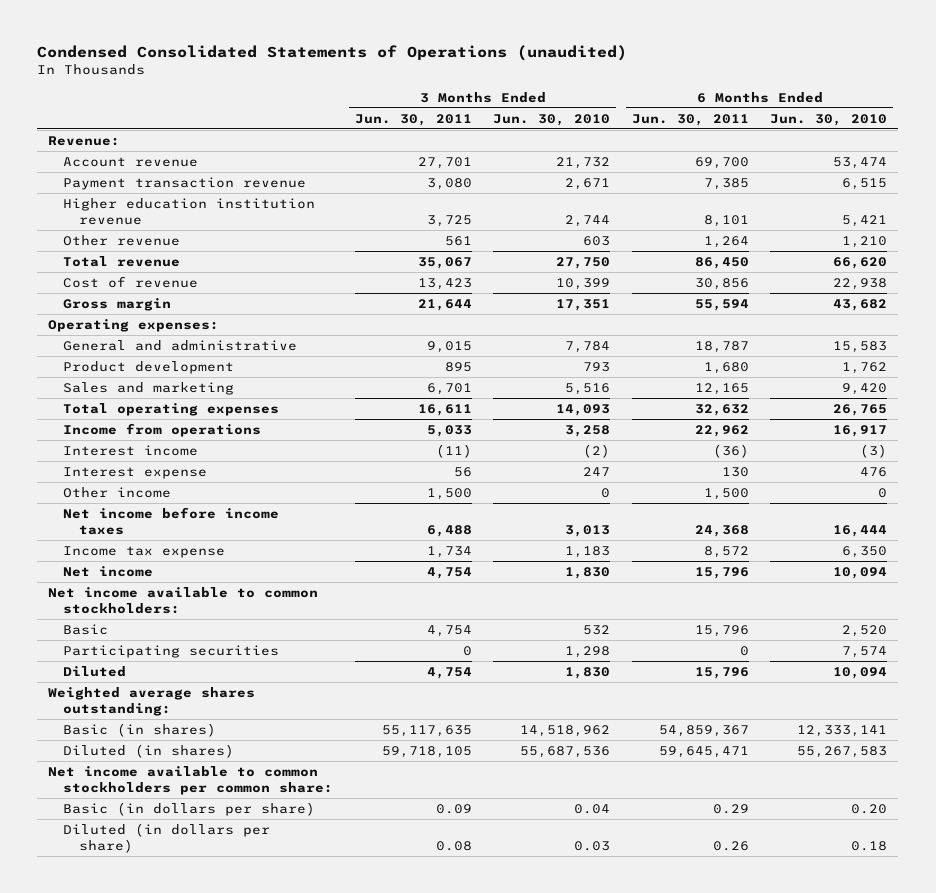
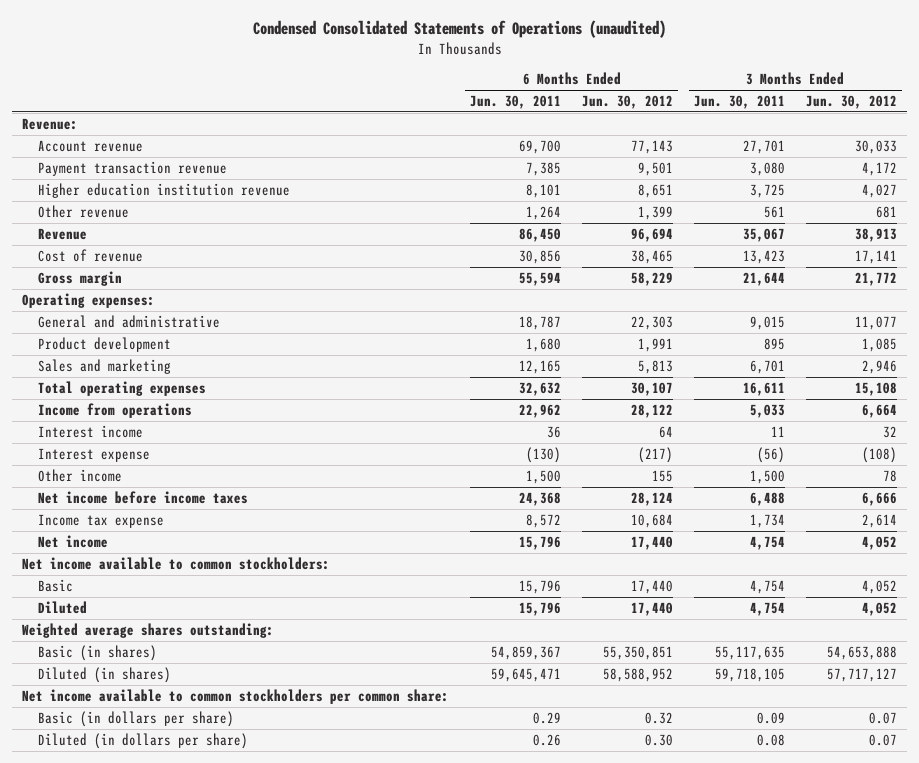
- | 3 Months Ended Jun. 30, 2011 | 3 Months Ended Jun. 30, 2010 | 6 Months Ended Jun. 30, 2011 | 6 Months Ended Jun. 30, 2010
+ | 6 Months Ended Jun. 30, 2011 | 6 Months Ended Jun. 30, 2012 | 3 Months Ended Jun. 30, 2011 | 3 Months Ended Jun. 30, 2012
- Total revenue | 35,067 | 27,750 | 86,450 | 66,620
+ Revenue | 86,450 | 96,694 | 35,067 | 38,913
- Interest income | (11) | (2) | (36) | (3)
- Interest expense | 56 | 247 | 130 | 476
+ Interest income | 36 | 64 | 11 | 32
+ Interest expense | (130) | (217) | (56) | (108)
- Participating securities | 0 | 1,298 | 0 | 7,574

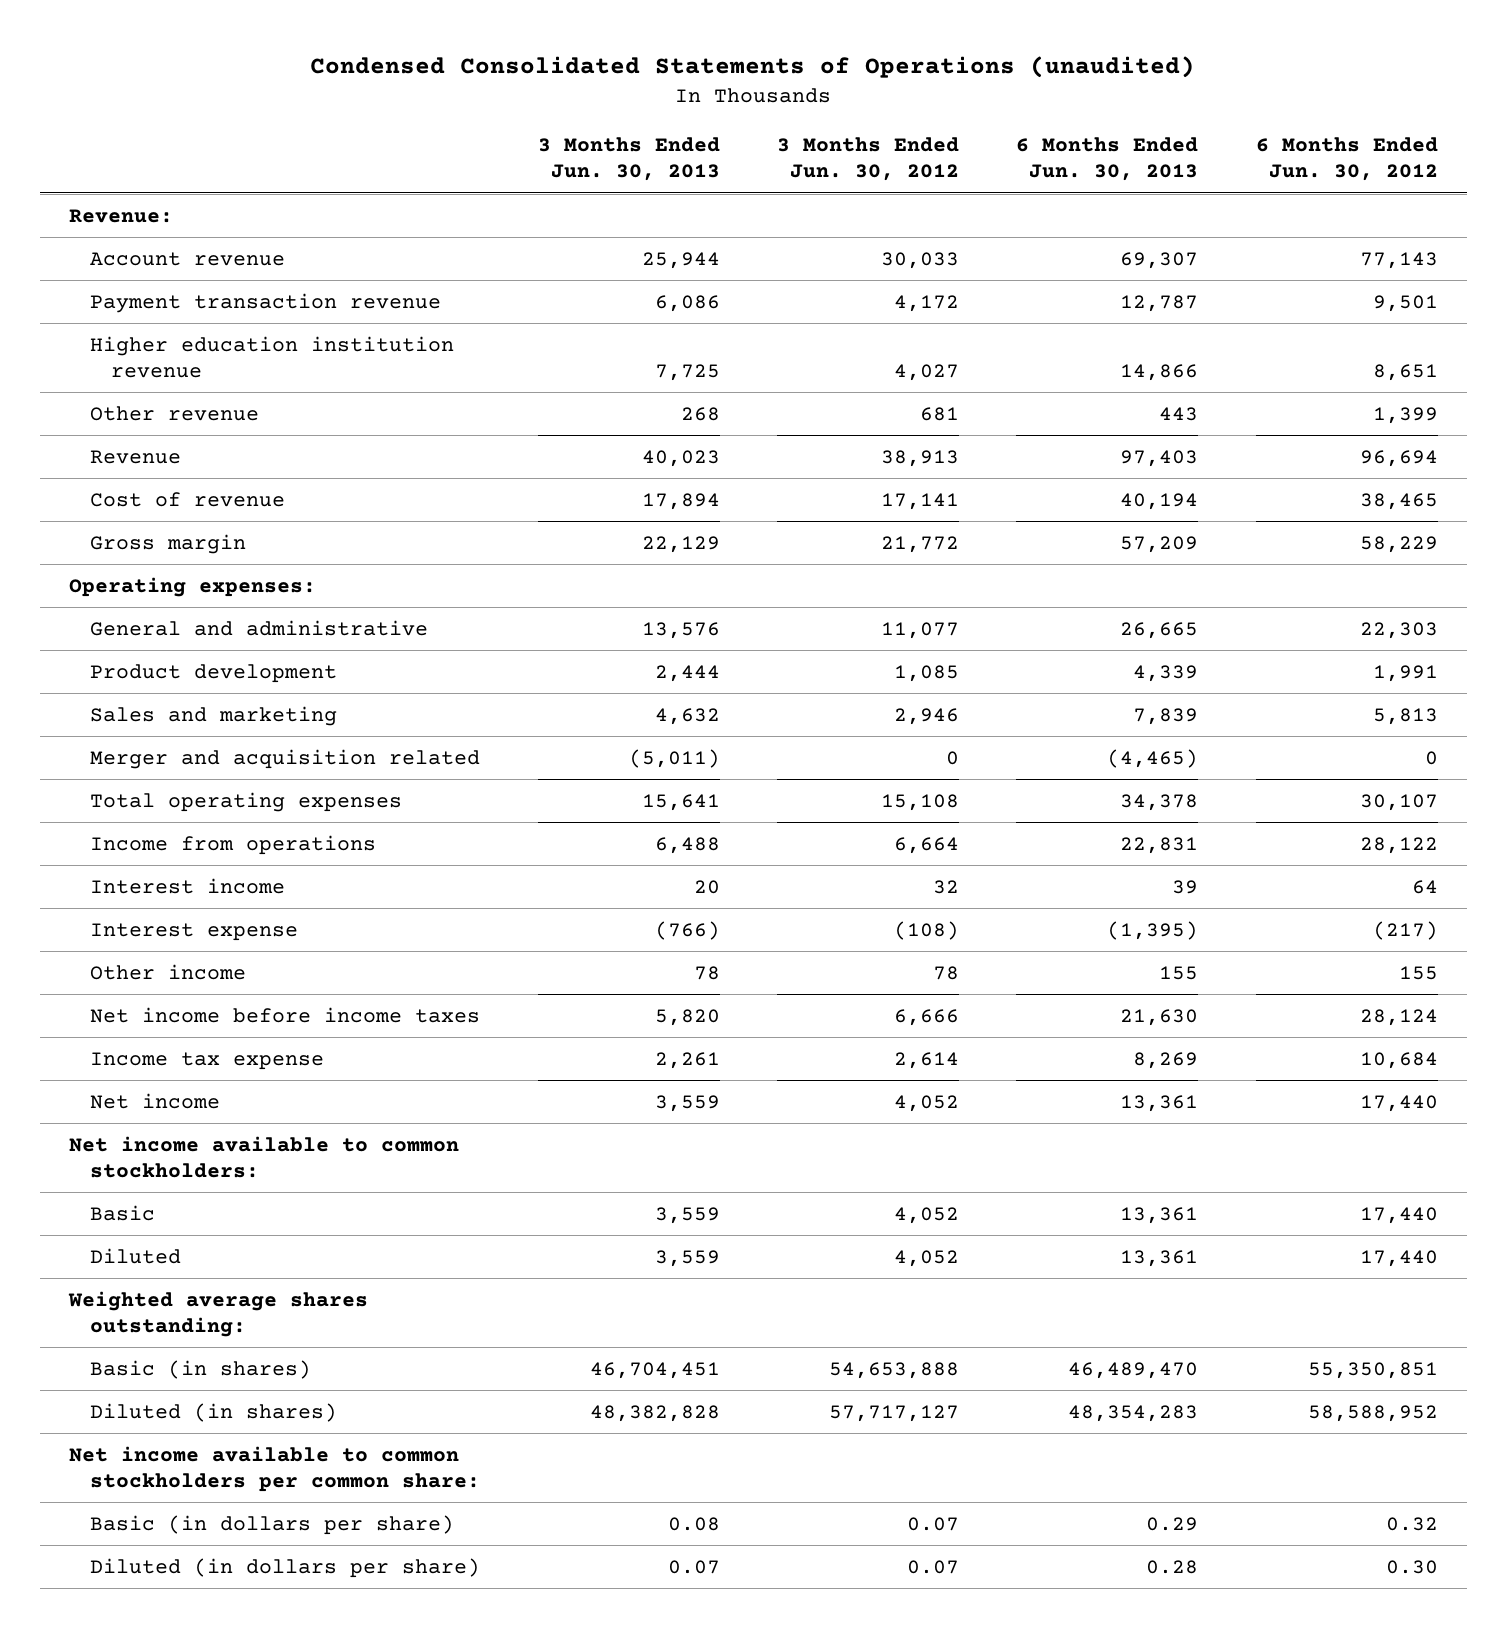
- | 6 Months Ended Jun. 30, 2011 | 6 Months Ended Jun. 30, 2012 | 3 Months Ended Jun. 30, 2011 | 3 Months Ended Jun. 30, 2012
+ | 3 Months Ended Jun. 30, 2013 | 3 Months Ended Jun. 30, 2012 | 6 Months Ended Jun. 30, 2013 | 6 Months Ended Jun. 30, 2012
+ Merger and acquisition related | (5,011) | 0 | (4,465) | 0

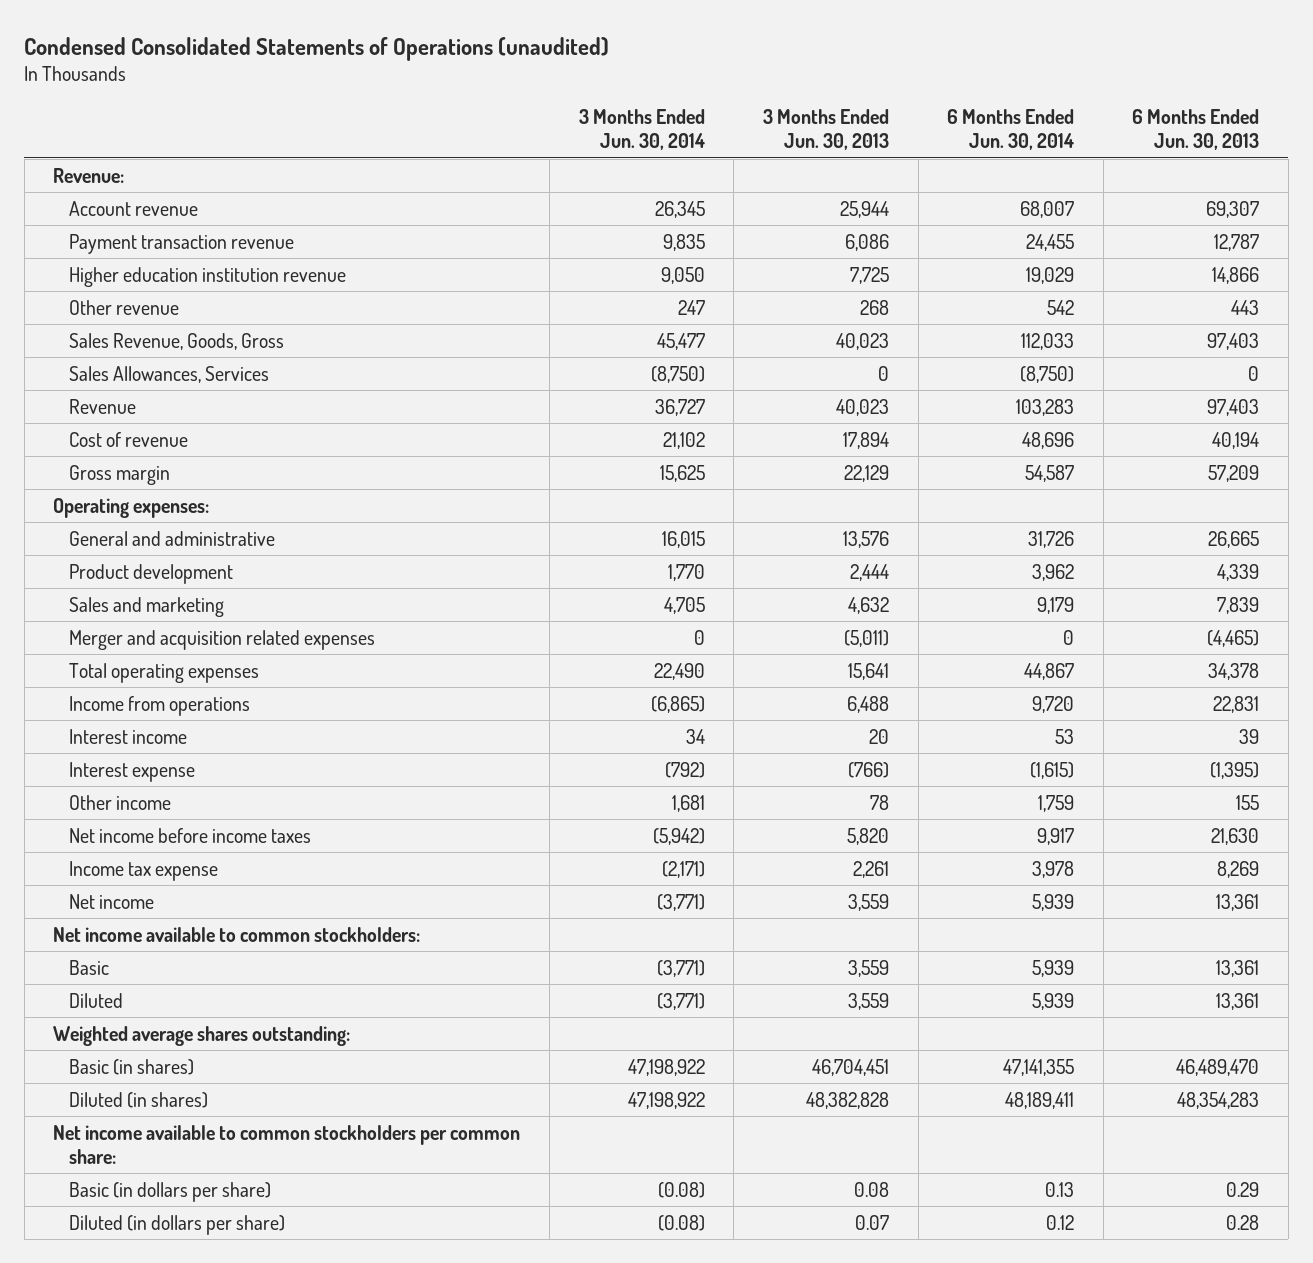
- | 3 Months Ended Jun. 30, 2013 | 3 Months Ended Jun. 30, 2012 | 6 Months Ended Jun. 30, 2013 | 6 Months Ended Jun. 30, 2012
+ | 3 Months Ended Jun. 30, 2014 | 3 Months Ended Jun. 30, 2013 | 6 Months Ended Jun. 30, 2014 | 6 Months Ended Jun. 30, 2013
+ Sales Revenue, Goods, Gross | 45,477 | 40,023 | 112,033 | 97,403
+ Sales Allowances, Services | (8,750) | 0 | (8,750) | 0
- Merger and acquisition related | (5,011) | 0 | (4,465) | 0
+ Merger and acquisition related expenses | 0 | (5,011) | 0 | (4,465)

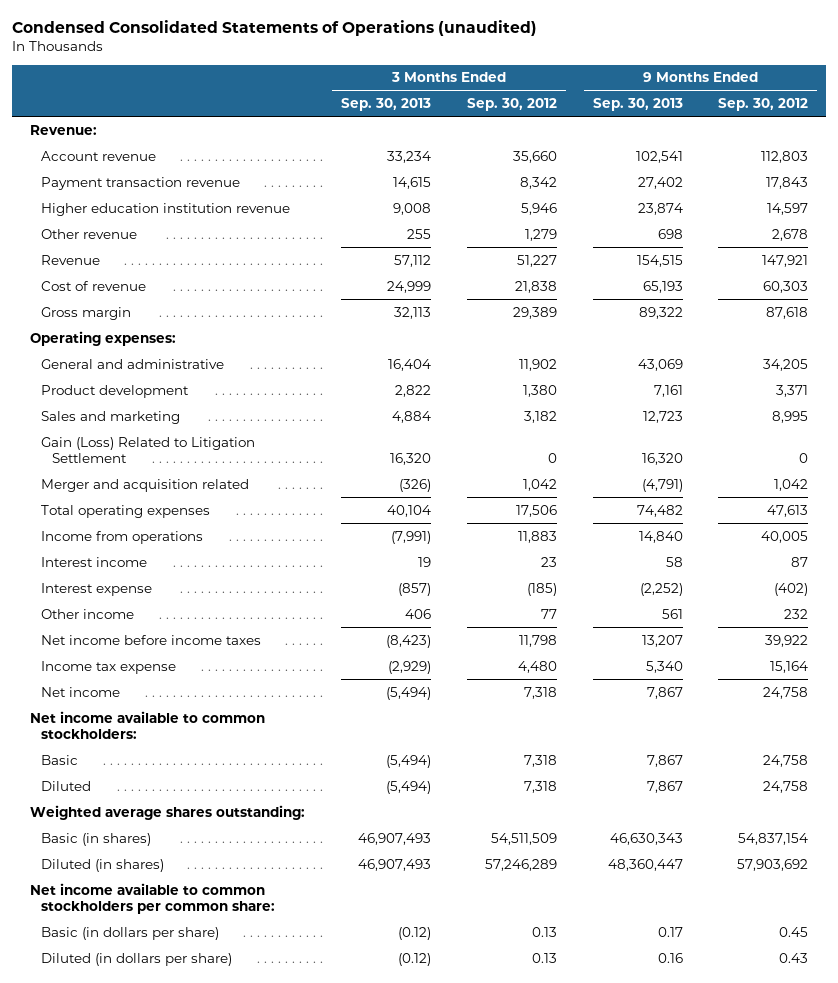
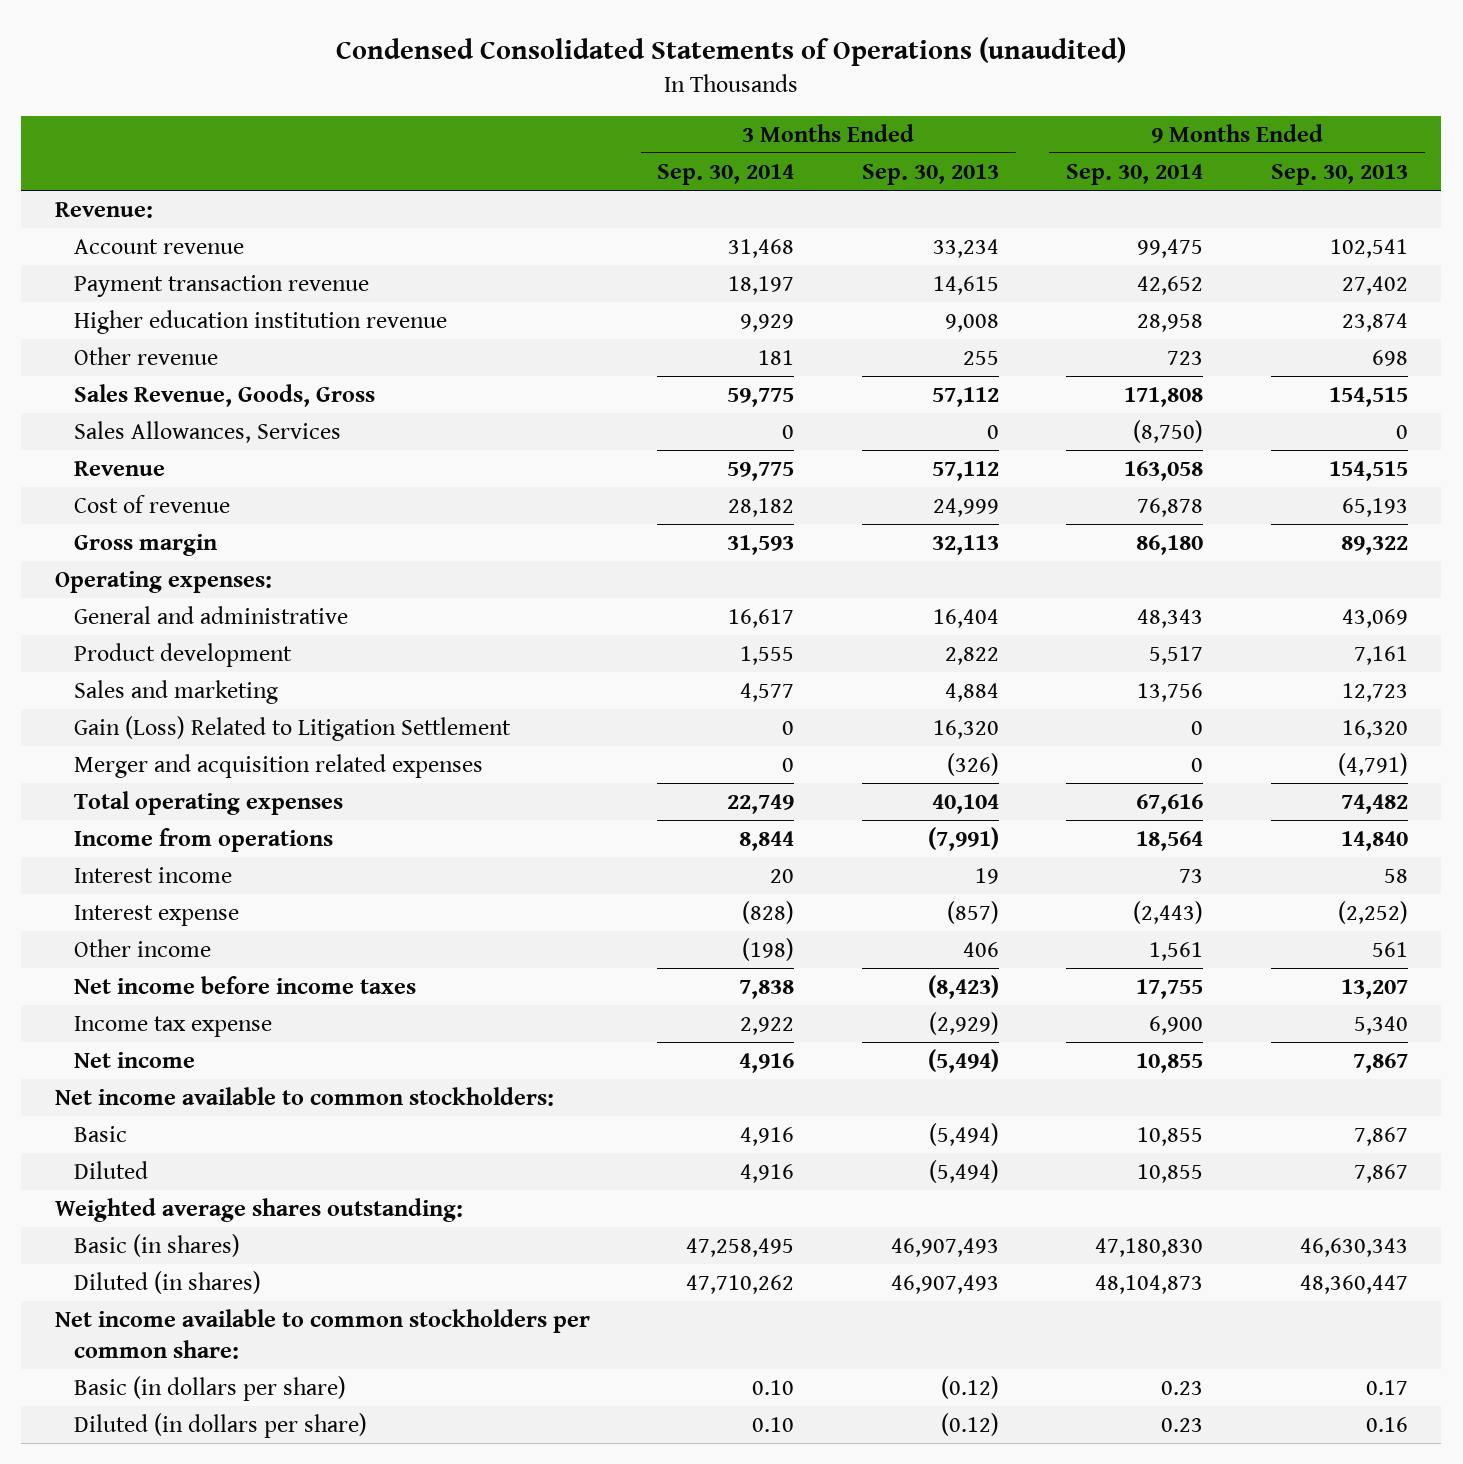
- | 3 Months Ended Sep. 30, 2013 | 3 Months Ended Sep. 30, 2012 | 9 Months Ended Sep. 30, 2013 | 9 Months Ended Sep. 30, 2012
+ | 3 Months Ended Sep. 30, 2014 | 3 Months Ended Sep. 30, 2013 | 9 Months Ended Sep. 30, 2014 | 9 Months Ended Sep. 30, 2013
+ Sales Revenue, Goods, Gross | 59,775 | 57,112 | 171,808 | 154,515
+ Sales Allowances, Services | 0 | 0 | (8,750) | 0
- Merger and acquisition related | (326) | 1,042 | (4,791) | 1,042
+ Merger and acquisition related expenses | 0 | (326) | 0 | (4,791)

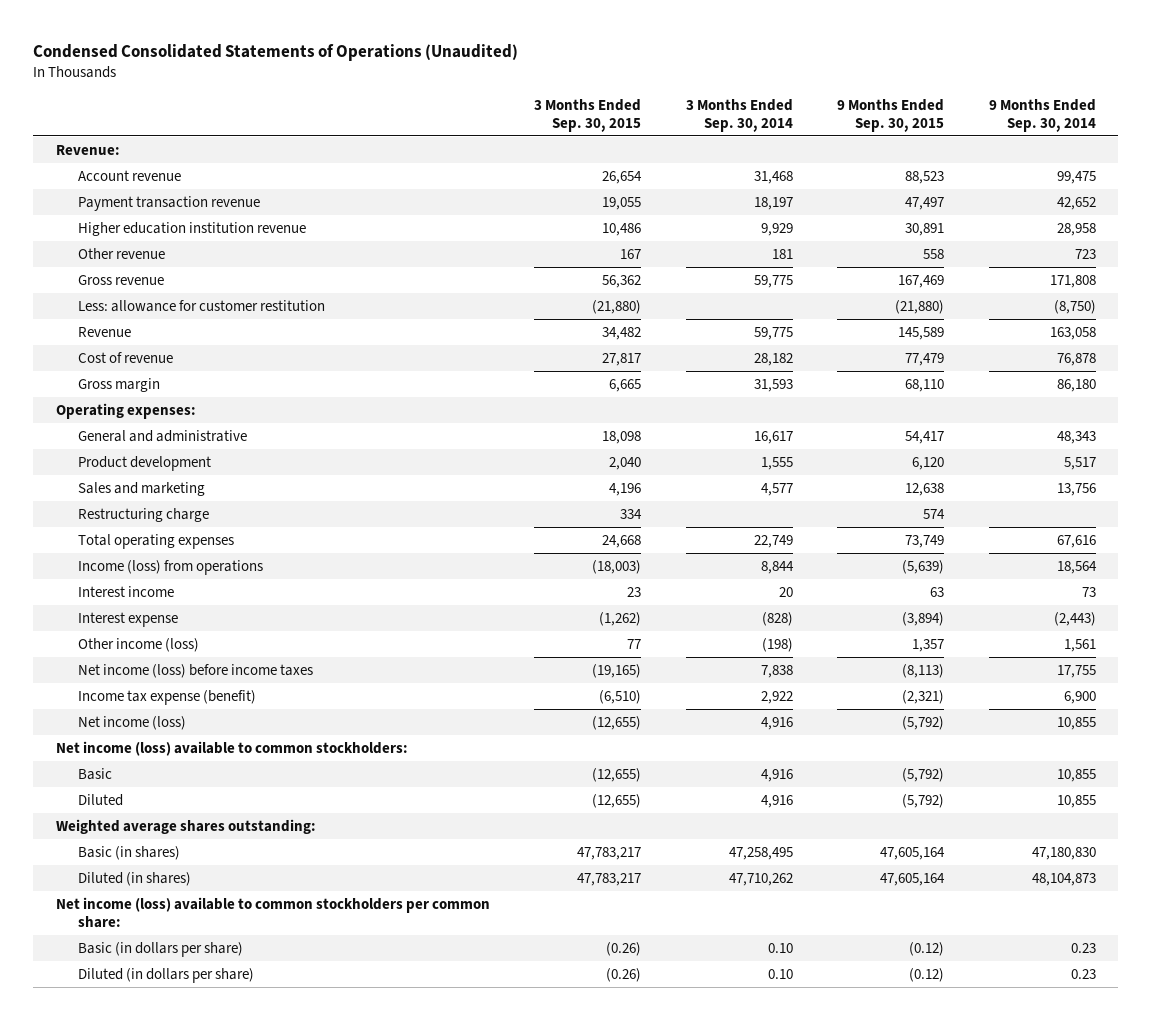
- Condensed Consolidated Statements of Operations (unaudited)
+ Condensed Consolidated Statements of Operations (Unaudited)
- | 3 Months Ended Sep. 30, 2014 | 3 Months Ended Sep. 30, 2013 | 9 Months Ended Sep. 30, 2014 | 9 Months Ended Sep. 30, 2013
+ | 3 Months Ended Sep. 30, 2015 | 3 Months Ended Sep. 30, 2014 | 9 Months Ended Sep. 30, 2015 | 9 Months Ended Sep. 30, 2014
- Sales Revenue, Goods, Gross | 59,775 | 57,112 | 171,808 | 154,515
- Sales Allowances, Services | 0 | 0 | (8,750) | 0
+ Gross revenue | 56,362 | 59,775 | 167,469 | 171,808
+ Less: allowance for customer restitution | (21,880) | | (21,880) | (8,750)
- Gain (Loss) Related to Litigation Settlement | 0 | 16,320 | 0 | 16,320
- Merger and acquisition related expenses | 0 | (326) | 0 | (4,791)
+ Restructuring charge | 334 | | 574 |
- Income from operations | 8,844 | (7,991) | 18,564 | 14,840
+ Income (loss) from operations | (18,003) | 8,844 | (5,639) | 18,564
- Other income | (198) | 406 | 1,561 | 561
- Net income before income taxes | 7,838 | (8,423) | 17,755 | 13,207
- Income tax expense | 2,922 | (2,929) | 6,900 | 5,340
- Net income | 4,916 | (5,494) | 10,855 | 7,867
- Net income available to common stockholders:
+ Other income (loss) | 77 | (198) | 1,357 | 1,561
+ Net income (loss) before income taxes | (19,165) | 7,838 | (8,113) | 17,755
+ Income tax expense (benefit) | (6,510) | 2,922 | (2,321) | 6,900
+ Net income (loss) | (12,655) | 4,916 | (5,792) | 10,855
+ Net income (loss) available to common stockholders:
- Net income available to common stockholders per common share:
+ Net income (loss) available to common stockholders per common share:

